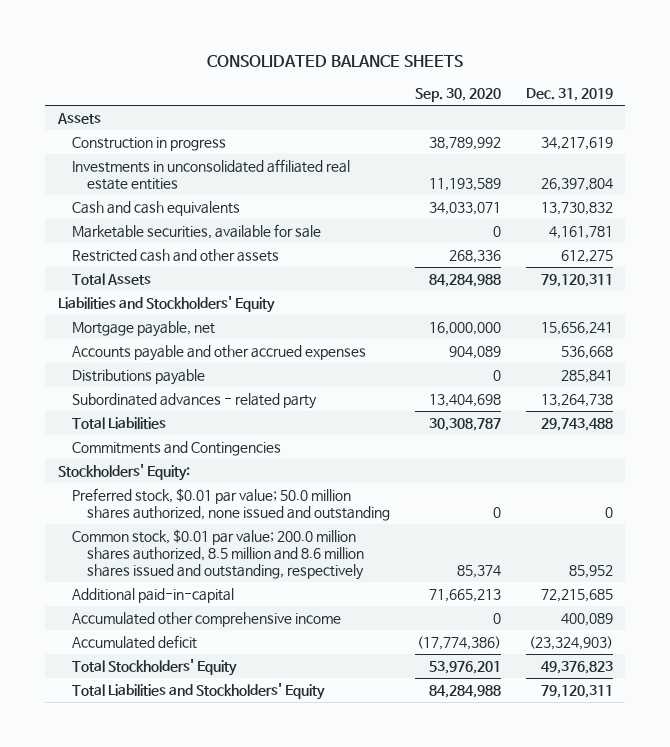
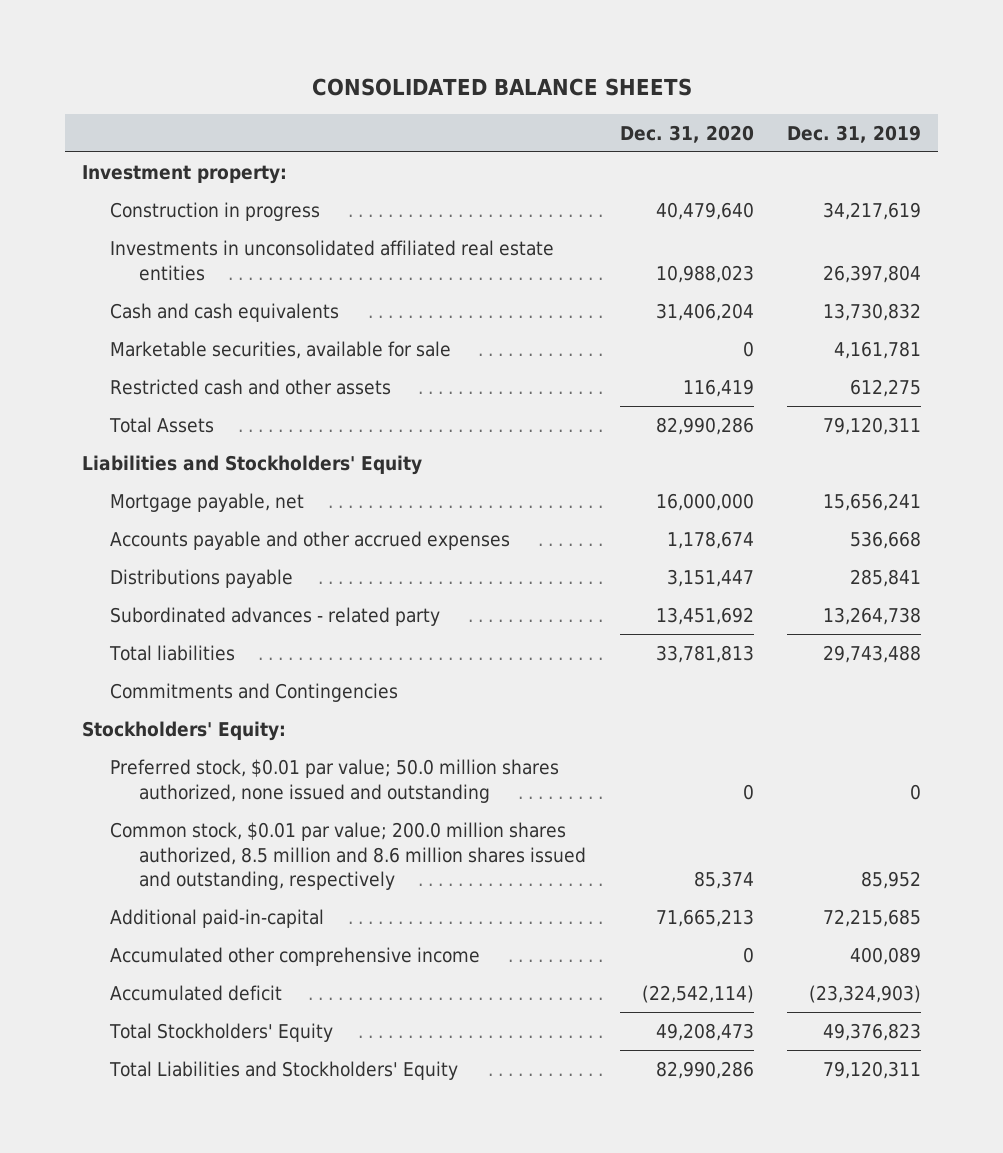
- | Sep. 30, 2020 | Dec. 31, 2019
+ | Dec. 31, 2020 | Dec. 31, 2019
- Assets
+ Investment property:
- Total Liabilities | 30,308,787 | 29,743,488
+ Total liabilities | 33,781,813 | 29,743,488

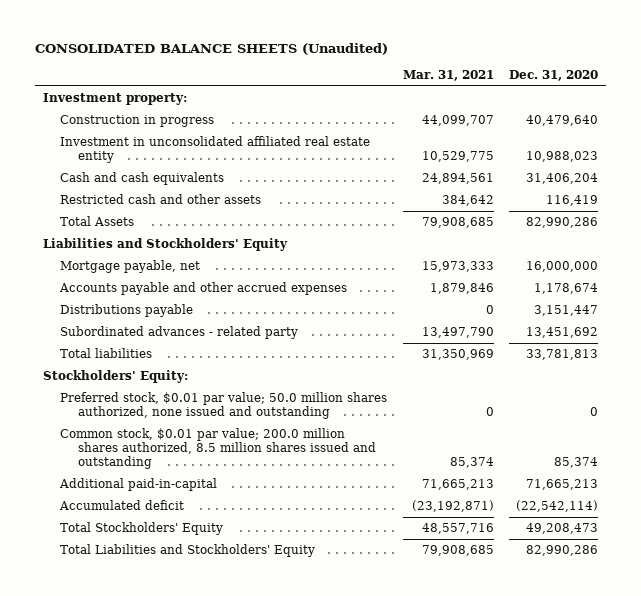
- CONSOLIDATED BALANCE SHEETS
+ CONSOLIDATED BALANCE SHEETS (Unaudited)
- | Dec. 31, 2020 | Dec. 31, 2019
+ | Mar. 31, 2021 | Dec. 31, 2020
- Investments in unconsolidated affiliated real estate entities | 10,988,023 | 26,397,804
+ Investment in unconsolidated affiliated real estate entity | 10,529,775 | 10,988,023
- Marketable securities, available for sale | 0 | 4,161,781
- Commitments and Contingencies
- Common stock, $0.01 par value; 200.0 million shares authorized, 8.5 million and 8.6 million shares issued and outstanding, respectively | 85,374 | 85,952
+ Common stock, $0.01 par value; 200.0 million shares authorized, 8.5 million shares issued and outstanding | 85,374 | 85,374
- Accumulated other comprehensive income | 0 | 400,089

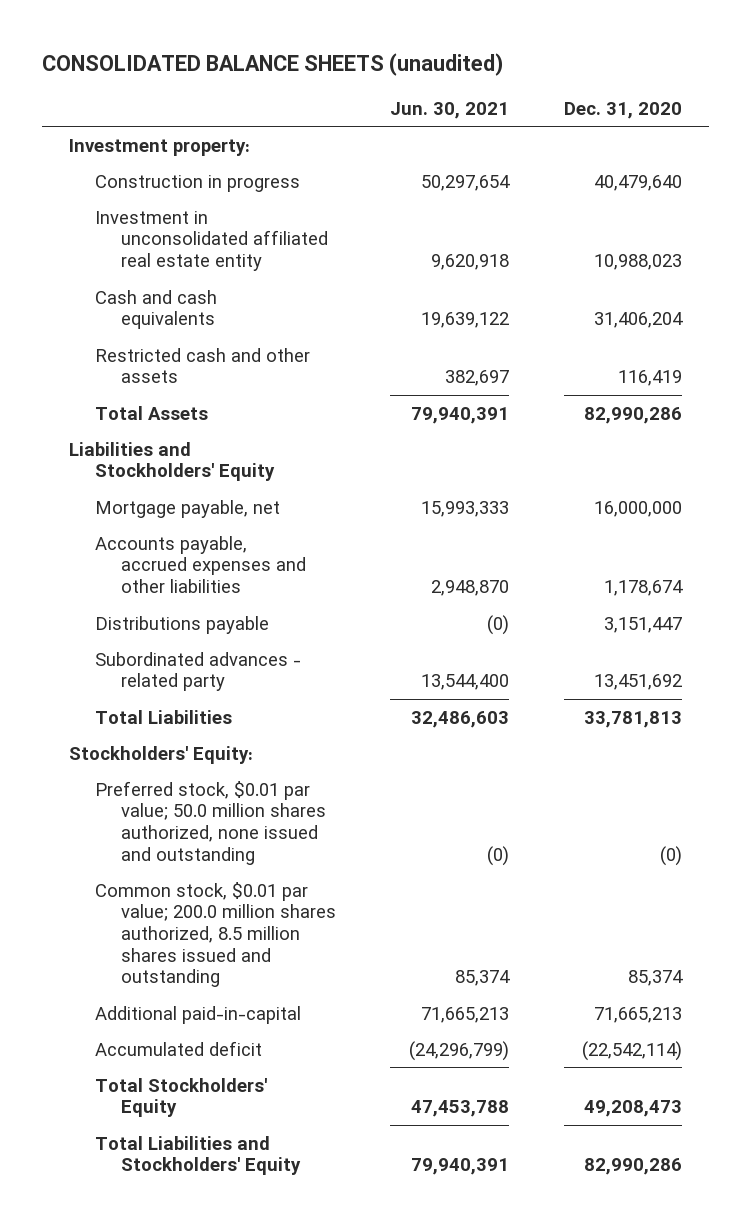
- CONSOLIDATED BALANCE SHEETS (Unaudited)
+ CONSOLIDATED BALANCE SHEETS (unaudited)
- | Mar. 31, 2021 | Dec. 31, 2020
+ | Jun. 30, 2021 | Dec. 31, 2020
- Accounts payable and other accrued expenses | 1,879,846 | 1,178,674
+ Accounts payable, accrued expenses and other liabilities | 2,948,870 | 1,178,674
- Total liabilities | 31,350,969 | 33,781,813
+ Total Liabilities | 32,486,603 | 33,781,813
- Preferred stock, $0.01 par value; 50.0 million shares authorized, none issued and outstanding | 0 | 0
+ Preferred stock, $0.01 par value; 50.0 million shares authorized, none issued and outstanding | (0) | (0)

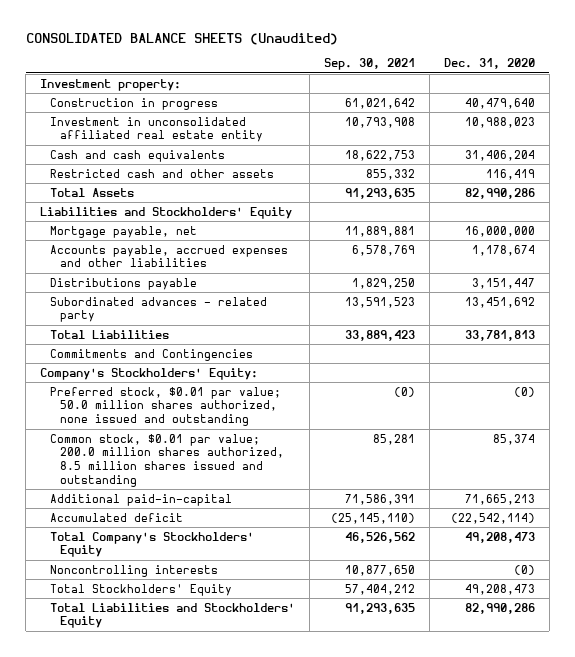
- CONSOLIDATED BALANCE SHEETS (unaudited)
+ CONSOLIDATED BALANCE SHEETS (Unaudited)
- | Jun. 30, 2021 | Dec. 31, 2020
+ | Sep. 30, 2021 | Dec. 31, 2020
- Stockholders' Equity:
+ Commitments and Contingencies
+ Company's Stockholders' Equity:
+ Total Company's Stockholders' Equity | 46,526,562 | 49,208,473
+ Noncontrolling interests | 10,877,650 | (0)

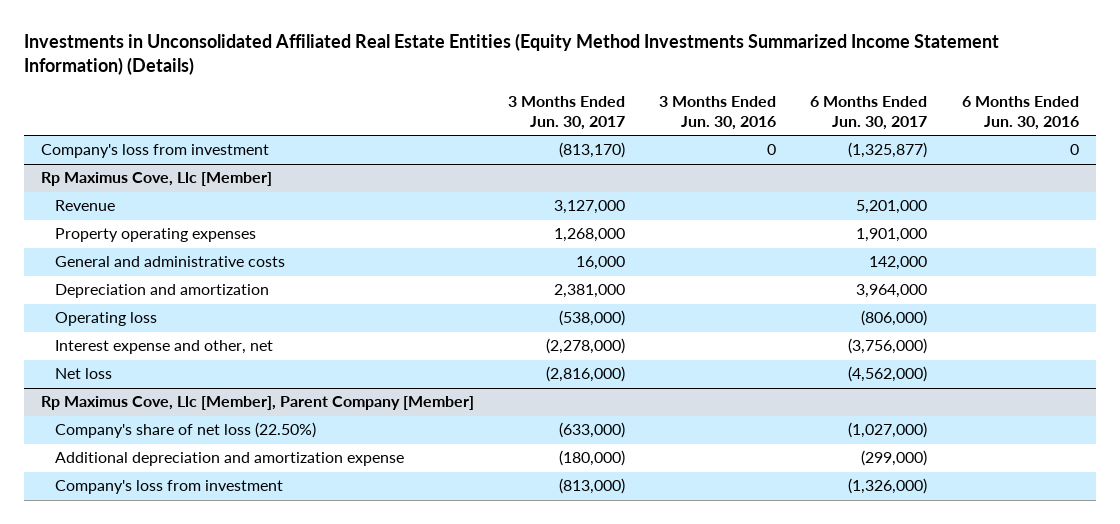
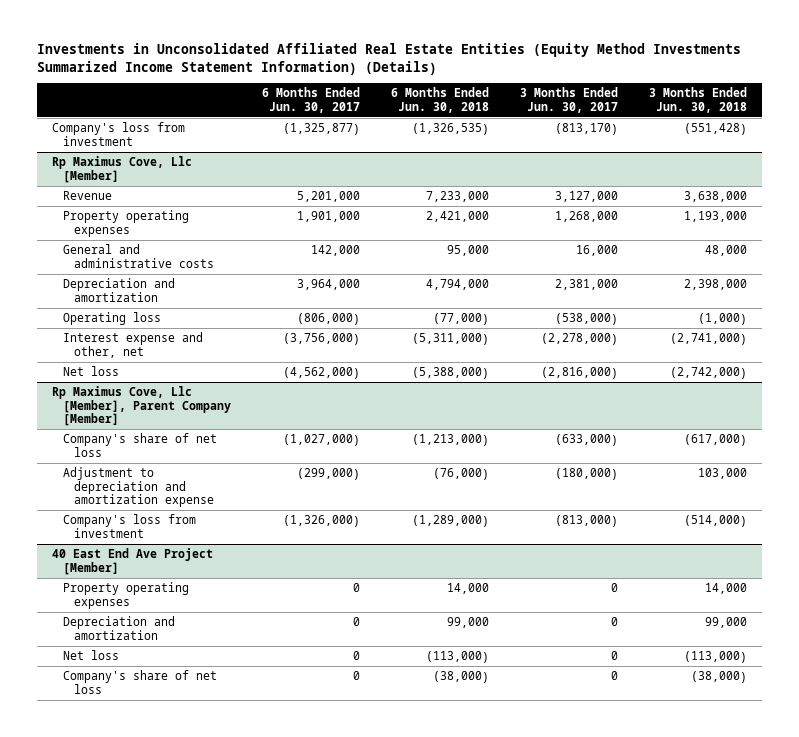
- | 3 Months Ended Jun. 30, 2017 | 3 Months Ended Jun. 30, 2016 | 6 Months Ended Jun. 30, 2017 | 6 Months Ended Jun. 30, 2016
+ | 6 Months Ended Jun. 30, 2017 | 6 Months Ended Jun. 30, 2018 | 3 Months Ended Jun. 30, 2017 | 3 Months Ended Jun. 30, 2018
@ Rp Maximus Cove, Llc [Member], Parent Company [Member]
- Company's share of net loss (22.50%) | (633,000) | | (1,027,000) |
- Additional depreciation and amortization expense | (180,000) | | (299,000) |
+ Company's share of net loss | (1,027,000) | (1,213,000) | (633,000) | (617,000)
+ Adjustment to depreciation and amortization expense | (299,000) | (76,000) | (180,000) | 103,000
+ 40 East End Ave Project [Member]
+ Property operating expenses | 0 | 14,000 | 0 | 14,000
+ Depreciation and amortization | 0 | 99,000 | 0 | 99,000
+ Net loss | 0 | (113,000) | 0 | (113,000)
+ Company's share of net loss | 0 | (38,000) | 0 | (38,000)

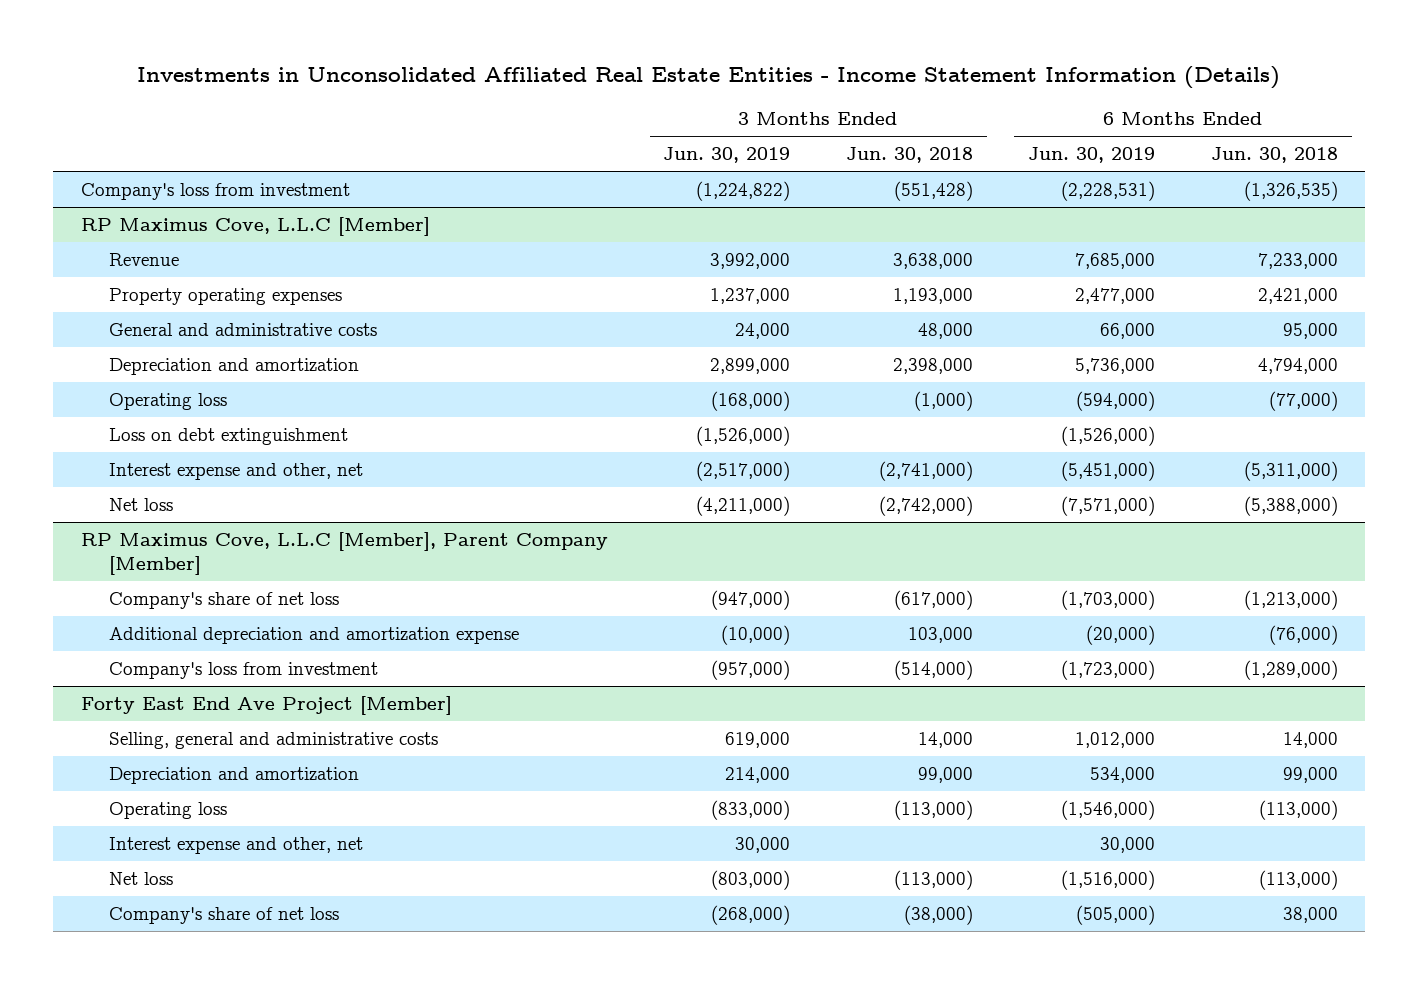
- Investments in Unconsolidated Affiliated Real Estate Entities (Equity Method Investments Summarized Income Statement Information) (Details)
+ Investments in Unconsolidated Affiliated Real Estate Entities - Income Statement Information (Details)
- | 6 Months Ended Jun. 30, 2017 | 6 Months Ended Jun. 30, 2018 | 3 Months Ended Jun. 30, 2017 | 3 Months Ended Jun. 30, 2018
+ | 3 Months Ended Jun. 30, 2019 | 3 Months Ended Jun. 30, 2018 | 6 Months Ended Jun. 30, 2019 | 6 Months Ended Jun. 30, 2018
- Rp Maximus Cove, Llc [Member]
+ RP Maximus Cove, L.L.C [Member]
+ Loss on debt extinguishment | (1,526,000) | | (1,526,000) |
- Rp Maximus Cove, Llc [Member], Parent Company [Member]
+ RP Maximus Cove, L.L.C [Member], Parent Company [Member]
- Adjustment to depreciation and amortization expense | (299,000) | (76,000) | (180,000) | 103,000
+ Additional depreciation and amortization expense | (10,000) | 103,000 | (20,000) | (76,000)
- 40 East End Ave Project [Member]
- Property operating expenses | 0 | 14,000 | 0 | 14,000
+ Forty East End Ave Project [Member]
+ Selling, general and administrative costs | 619,000 | 14,000 | 1,012,000 | 14,000
+ Operating loss | (833,000) | (113,000) | (1,546,000) | (113,000)
+ Interest expense and other, net | 30,000 | | 30,000 |
- Company's share of net loss | 0 | (38,000) | 0 | (38,000)
+ Company's share of net loss | (268,000) | (38,000) | (505,000) | 38,000

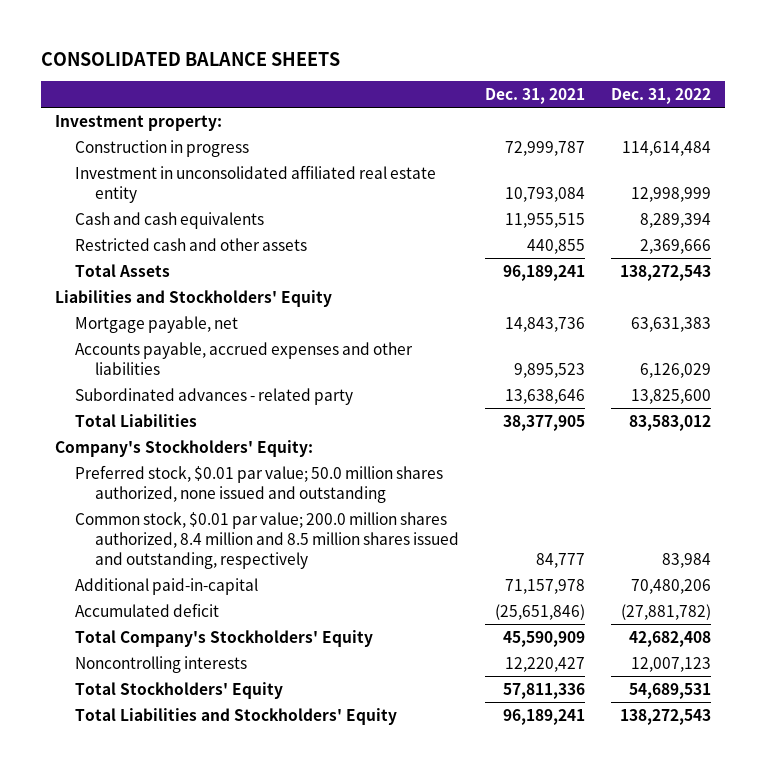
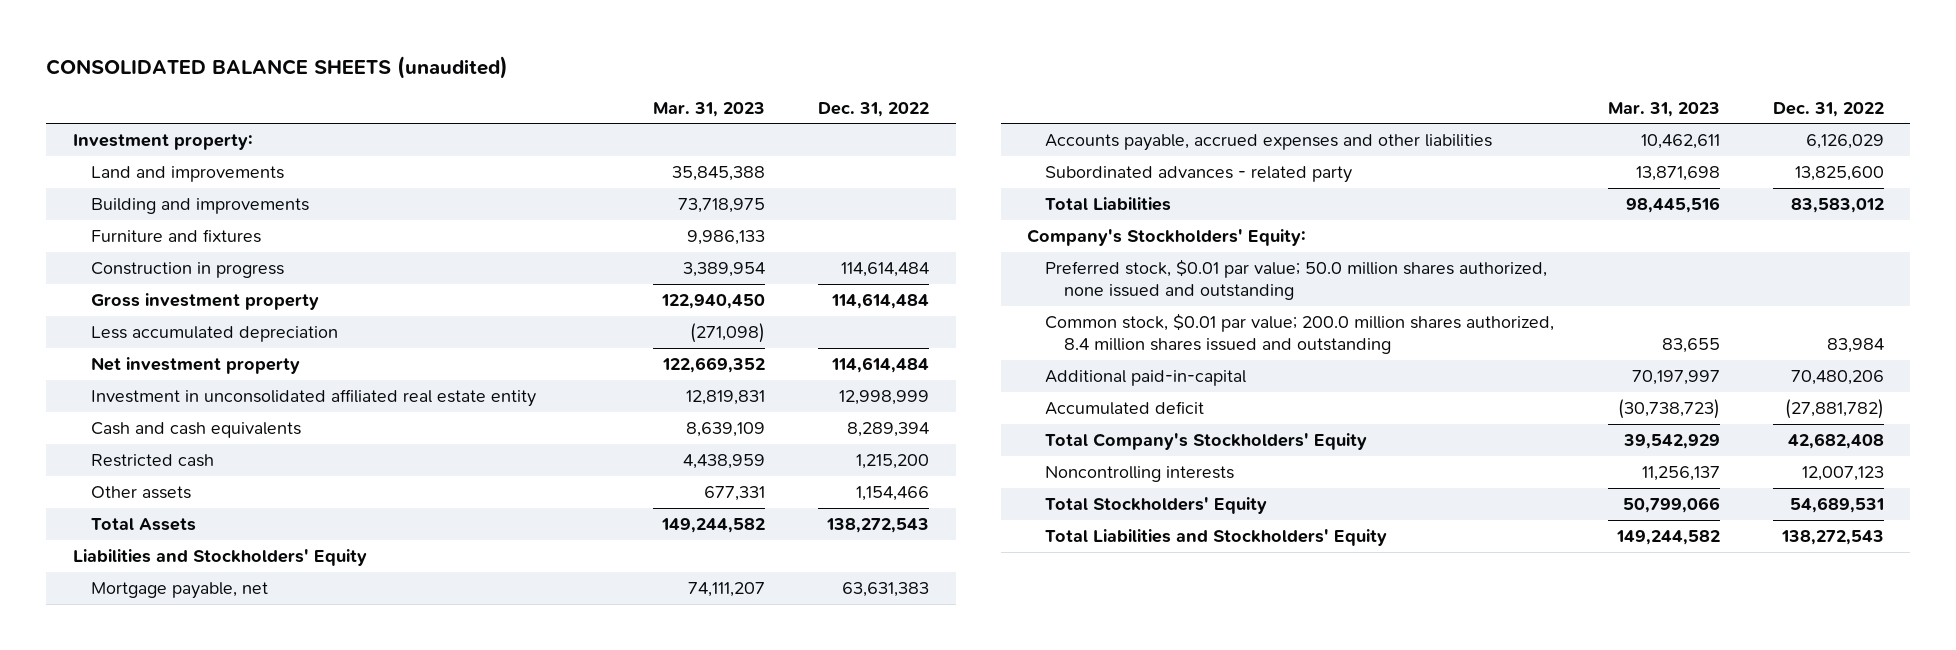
- CONSOLIDATED BALANCE SHEETS
+ CONSOLIDATED BALANCE SHEETS (unaudited)
- | Dec. 31, 2021 | Dec. 31, 2022
+ | Mar. 31, 2023 | Dec. 31, 2022
+ Land and improvements | 35,845,388 |
+ Building and improvements | 73,718,975 |
+ Furniture and fixtures | 9,986,133 |
+ Gross investment property | 122,940,450 | 114,614,484
+ Less accumulated depreciation | (271,098) |
+ Net investment property | 122,669,352 | 114,614,484
- Restricted cash and other assets | 440,855 | 2,369,666
+ Restricted cash | 4,438,959 | 1,215,200
+ Other assets | 677,331 | 1,154,466
- Common stock, $0.01 par value; 200.0 million shares authorized, 8.4 million and 8.5 million shares issued and outstanding, respectively | 84,777 | 83,984
+ Common stock, $0.01 par value; 200.0 million shares authorized, 8.4 million shares issued and outstanding | 83,655 | 83,984

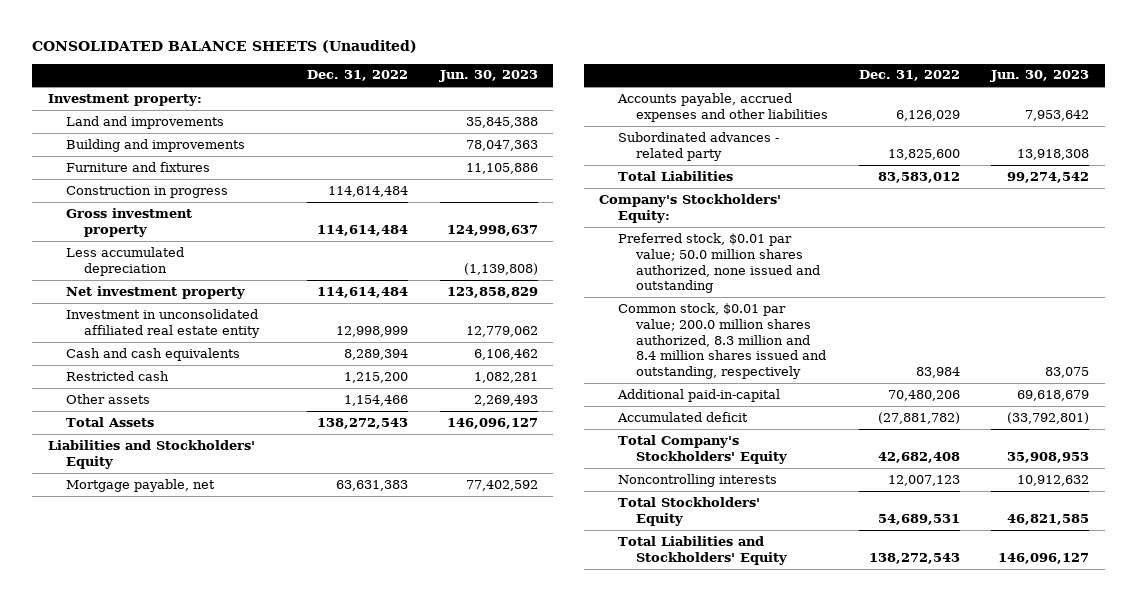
- CONSOLIDATED BALANCE SHEETS (unaudited)
+ CONSOLIDATED BALANCE SHEETS (Unaudited)
- | Mar. 31, 2023 | Dec. 31, 2022
+ | Dec. 31, 2022 | Jun. 30, 2023
- Common stock, $0.01 par value; 200.0 million shares authorized, 8.4 million shares issued and outstanding | 83,655 | 83,984
+ Common stock, $0.01 par value; 200.0 million shares authorized, 8.3 million and 8.4 million shares issued and outstanding, respectively | 83,984 | 83,075

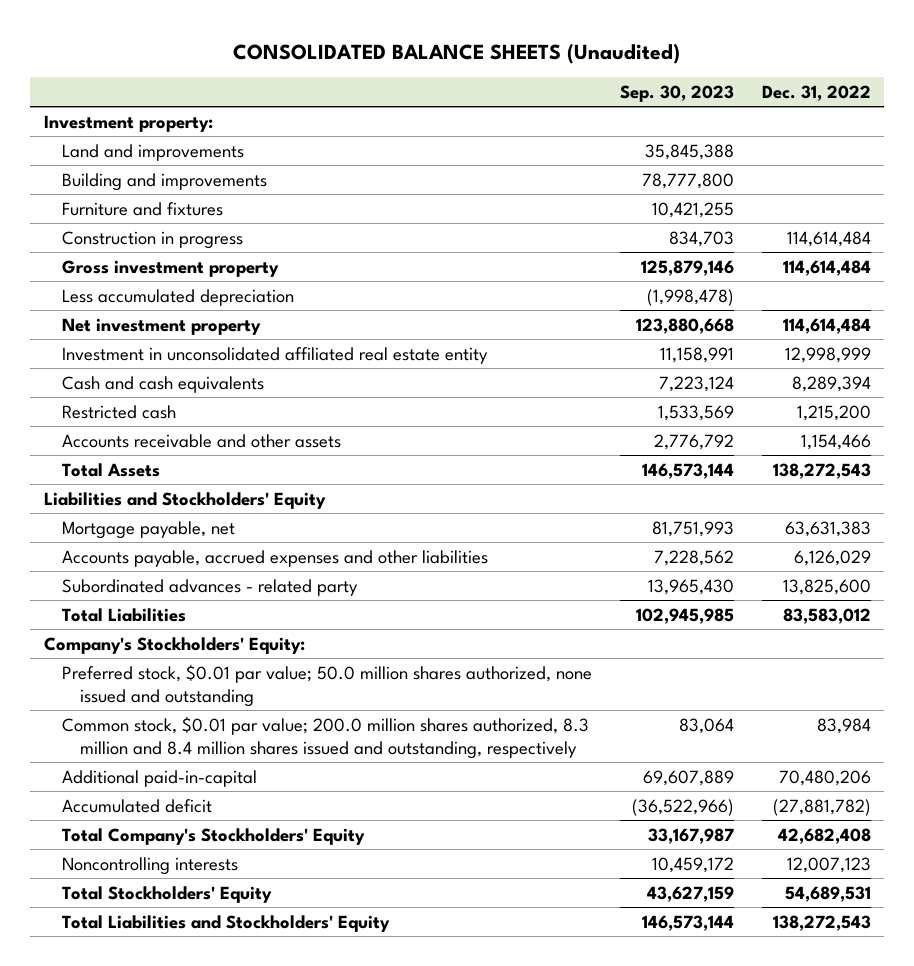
- | Dec. 31, 2022 | Jun. 30, 2023
+ | Sep. 30, 2023 | Dec. 31, 2022
- Other assets | 1,154,466 | 2,269,493
+ Accounts receivable and other assets | 2,776,792 | 1,154,466

